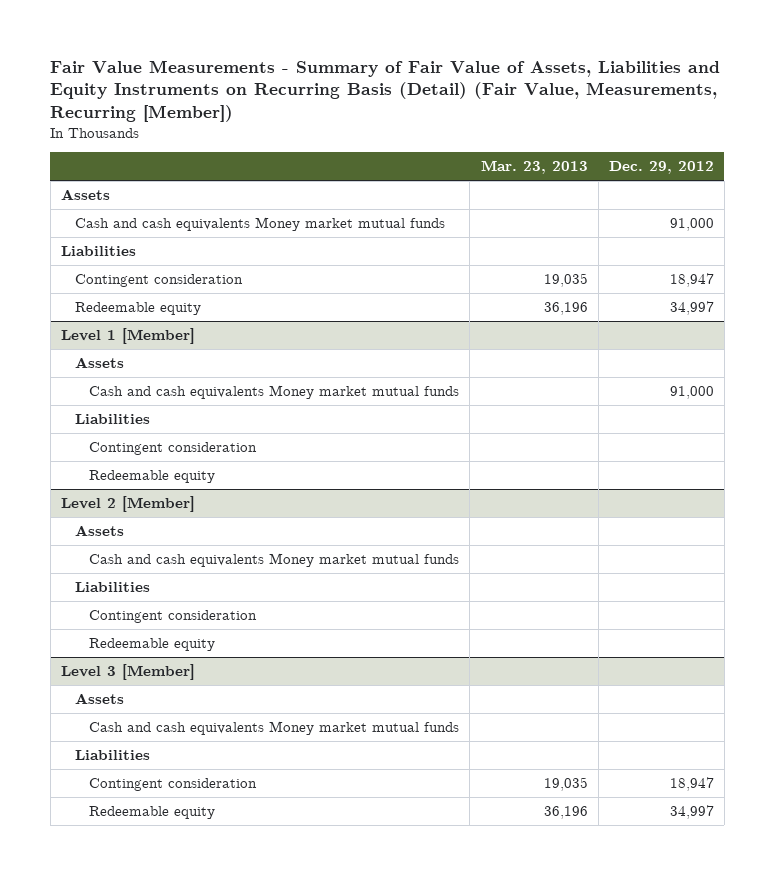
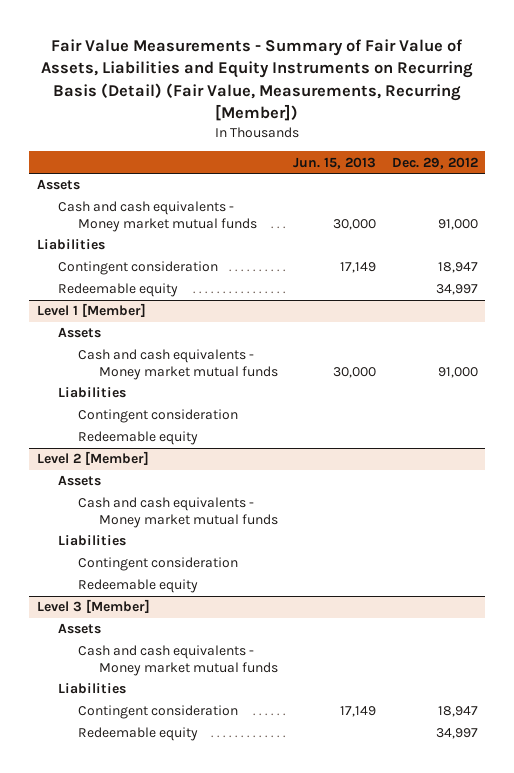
- | Mar. 23, 2013 | Dec. 29, 2012
+ | Jun. 15, 2013 | Dec. 29, 2012
- Cash and cash equivalents Money market mutual funds | | 91,000
+ Cash and cash equivalents - Money market mutual funds | 30,000 | 91,000
@ Level 1 [Member]
- Cash and cash equivalents Money market mutual funds | | 91,000
+ Cash and cash equivalents - Money market mutual funds | 30,000 | 91,000
@ Level 2 [Member]
- Cash and cash equivalents Money market mutual funds
+ Cash and cash equivalents - Money market mutual funds
@ Level 3 [Member]
- Cash and cash equivalents Money market mutual funds
+ Cash and cash equivalents - Money market mutual funds

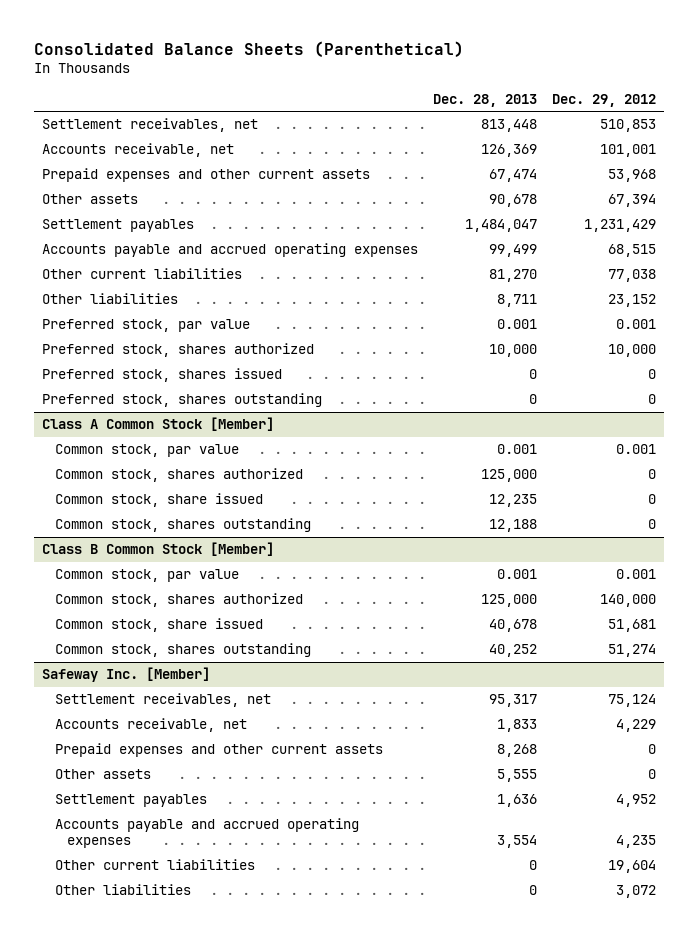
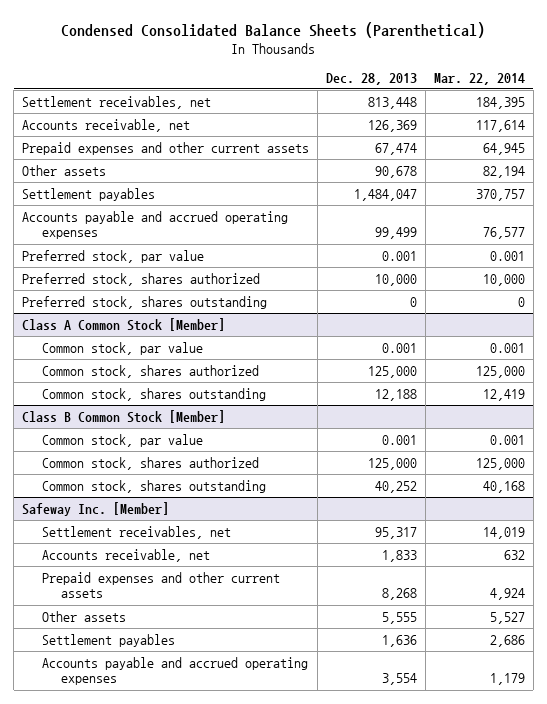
- Consolidated Balance Sheets (Parenthetical)
+ Condensed Consolidated Balance Sheets (Parenthetical)
- | Dec. 28, 2013 | Dec. 29, 2012
+ | Dec. 28, 2013 | Mar. 22, 2014
- Other current liabilities | 81,270 | 77,038
- Other liabilities | 8,711 | 23,152
- Preferred stock, shares issued | 0 | 0
@ Class A Common Stock [Member]
- Common stock, share issued | 12,235 | 0
@ Class B Common Stock [Member]
- Common stock, share issued | 40,678 | 51,681
@ Safeway Inc. [Member]
- Other current liabilities | 0 | 19,604
- Other liabilities | 0 | 3,072

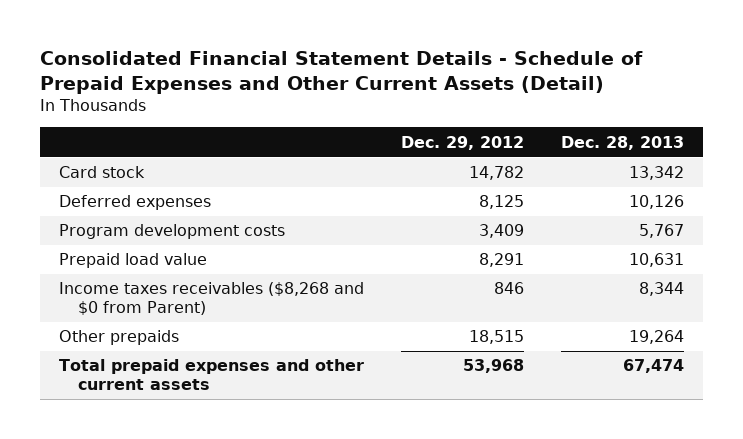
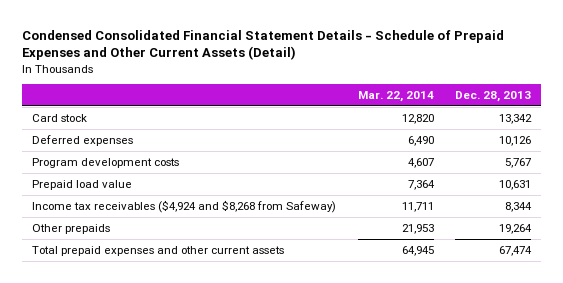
- Consolidated Financial Statement Details - Schedule of Prepaid Expenses and Other Current Assets (Detail)
+ Condensed Consolidated Financial Statement Details - Schedule of Prepaid Expenses and Other Current Assets (Detail)
- | Dec. 29, 2012 | Dec. 28, 2013
+ | Mar. 22, 2014 | Dec. 28, 2013
- Income taxes receivables ($8,268 and $0 from Parent) | 846 | 8,344
+ Income tax receivables ($4,924 and $8,268 from Safeway) | 11,711 | 8,344

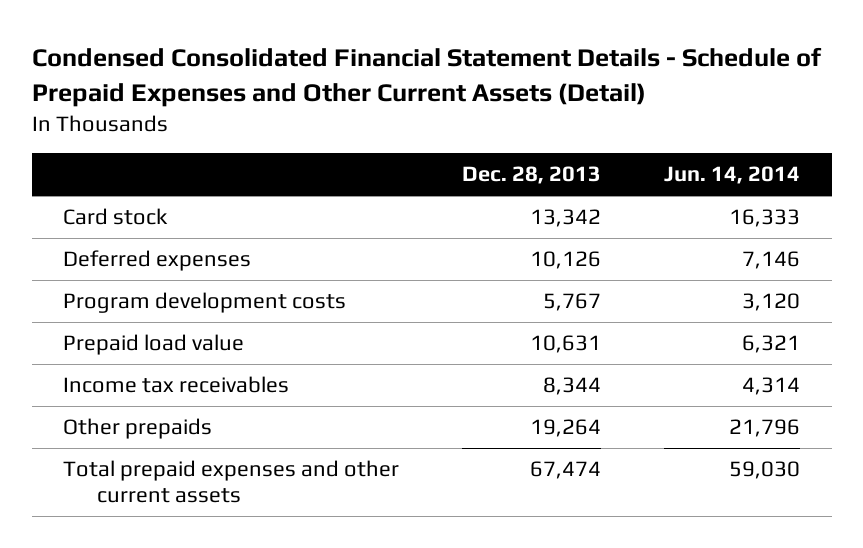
- | Mar. 22, 2014 | Dec. 28, 2013
+ | Dec. 28, 2013 | Jun. 14, 2014
- Income tax receivables ($4,924 and $8,268 from Safeway) | 11,711 | 8,344
+ Income tax receivables | 8,344 | 4,314

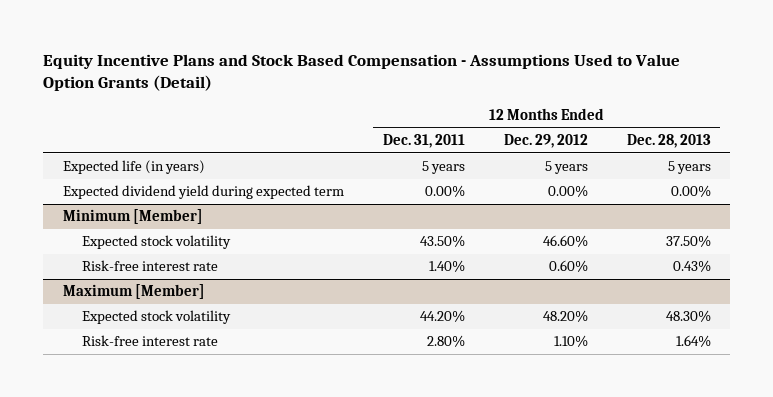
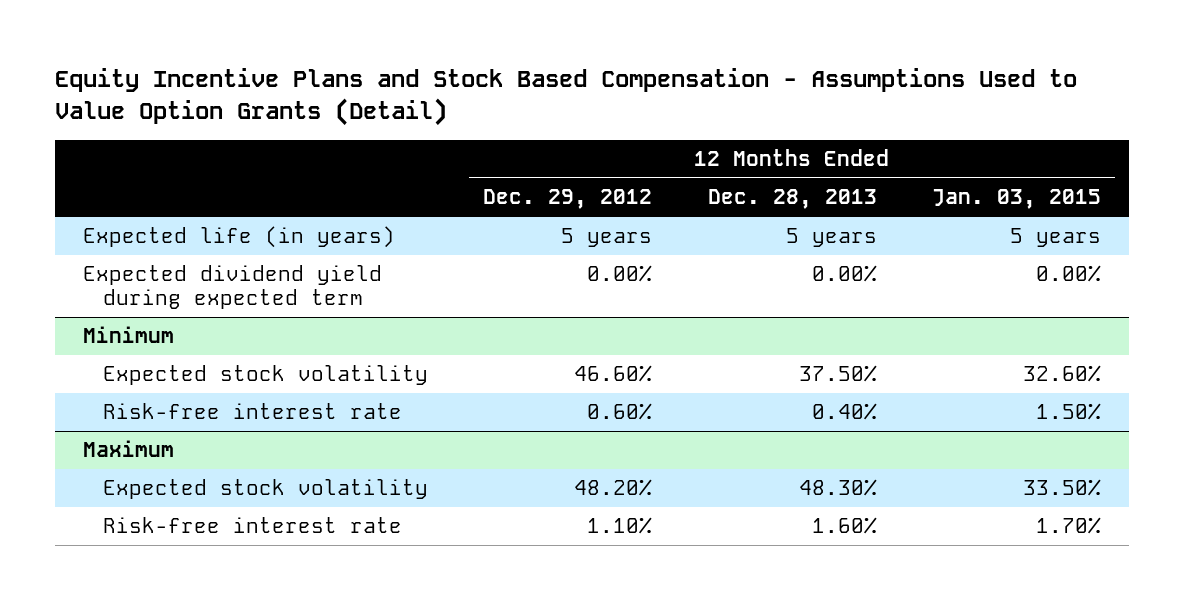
- | 12 Months Ended Dec. 31, 2011 | 12 Months Ended Dec. 29, 2012 | 12 Months Ended Dec. 28, 2013
+ | 12 Months Ended Dec. 29, 2012 | 12 Months Ended Dec. 28, 2013 | 12 Months Ended Jan. 03, 2015
- Minimum [Member]
+ Minimum
- Risk-free interest rate | 1.40% | 0.60% | 0.43%
- Maximum [Member]
+ Risk-free interest rate | 0.60% | 0.40% | 1.50%
+ Maximum
- Risk-free interest rate | 2.80% | 1.10% | 1.64%
+ Risk-free interest rate | 1.10% | 1.60% | 1.70%

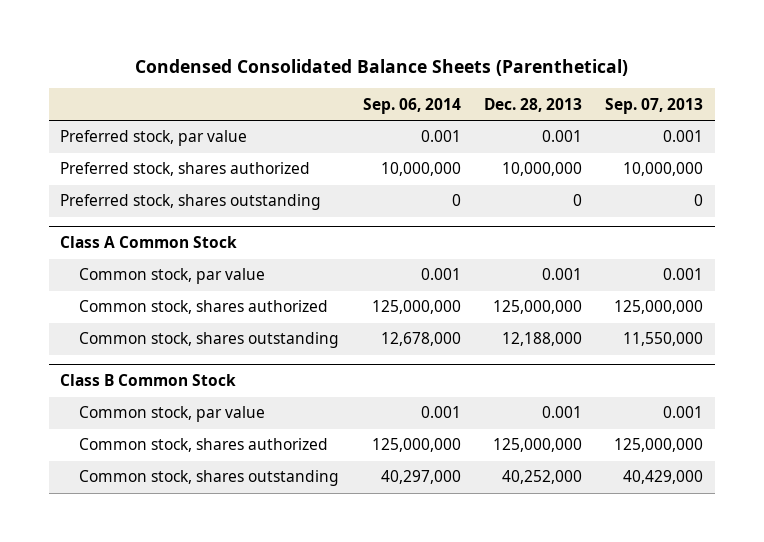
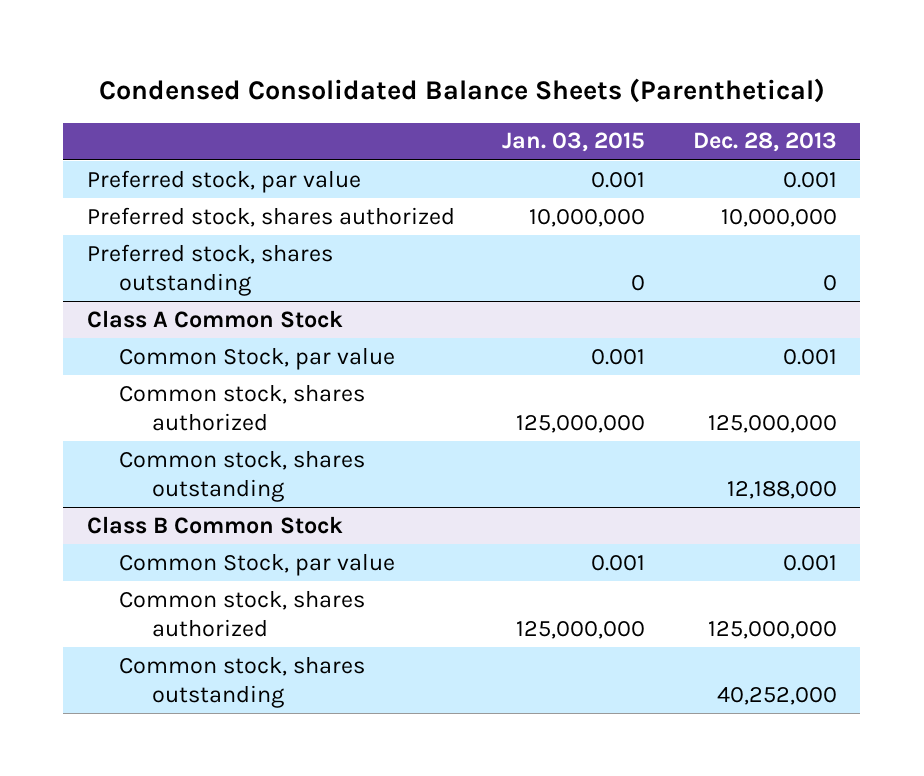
- | Sep. 06, 2014 | Dec. 28, 2013 | Sep. 07, 2013
+ | Jan. 03, 2015 | Dec. 28, 2013
@ Class A Common Stock
- Common stock, par value | 0.001 | 0.001 | 0.001
+ Common Stock, par value | 0.001 | 0.001
@ Class B Common Stock
- Common stock, par value | 0.001 | 0.001 | 0.001
+ Common Stock, par value | 0.001 | 0.001

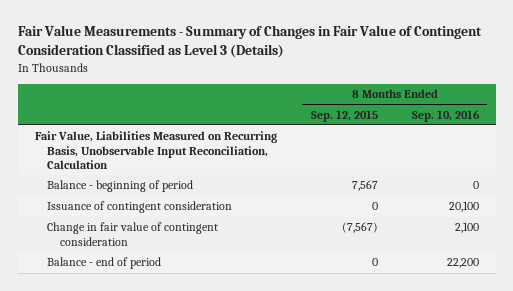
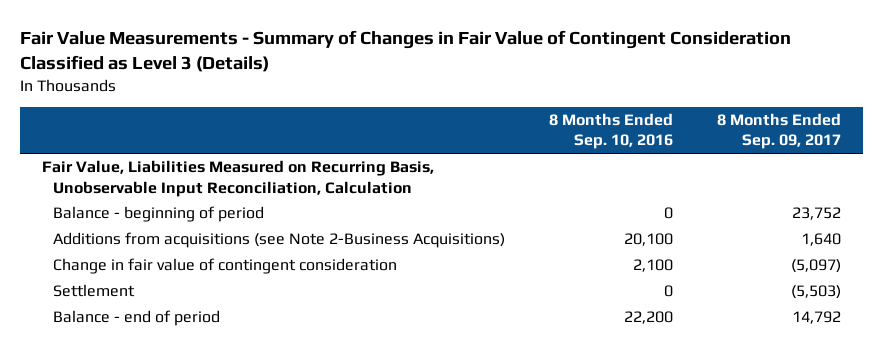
- | 8 Months Ended Sep. 12, 2015 | 8 Months Ended Sep. 10, 2016
+ | 8 Months Ended Sep. 10, 2016 | 8 Months Ended Sep. 09, 2017
- Issuance of contingent consideration | 0 | 20,100
+ Additions from acquisitions (see Note 2-Business Acquisitions) | 20,100 | 1,640
+ Settlement | 0 | (5,503)

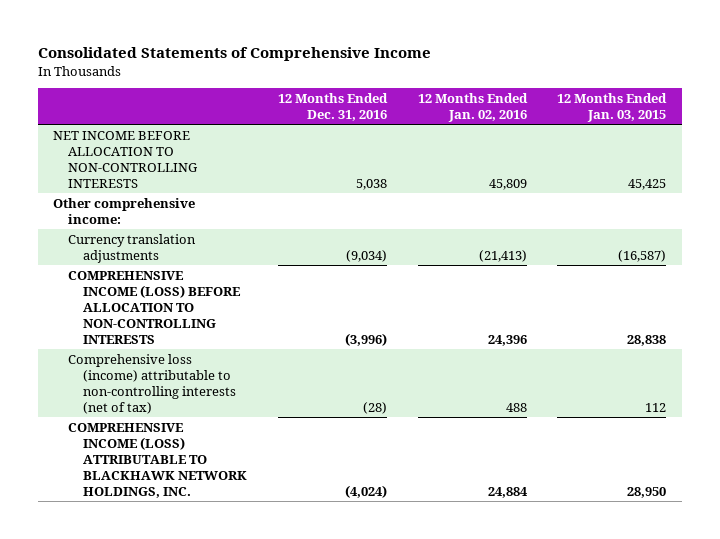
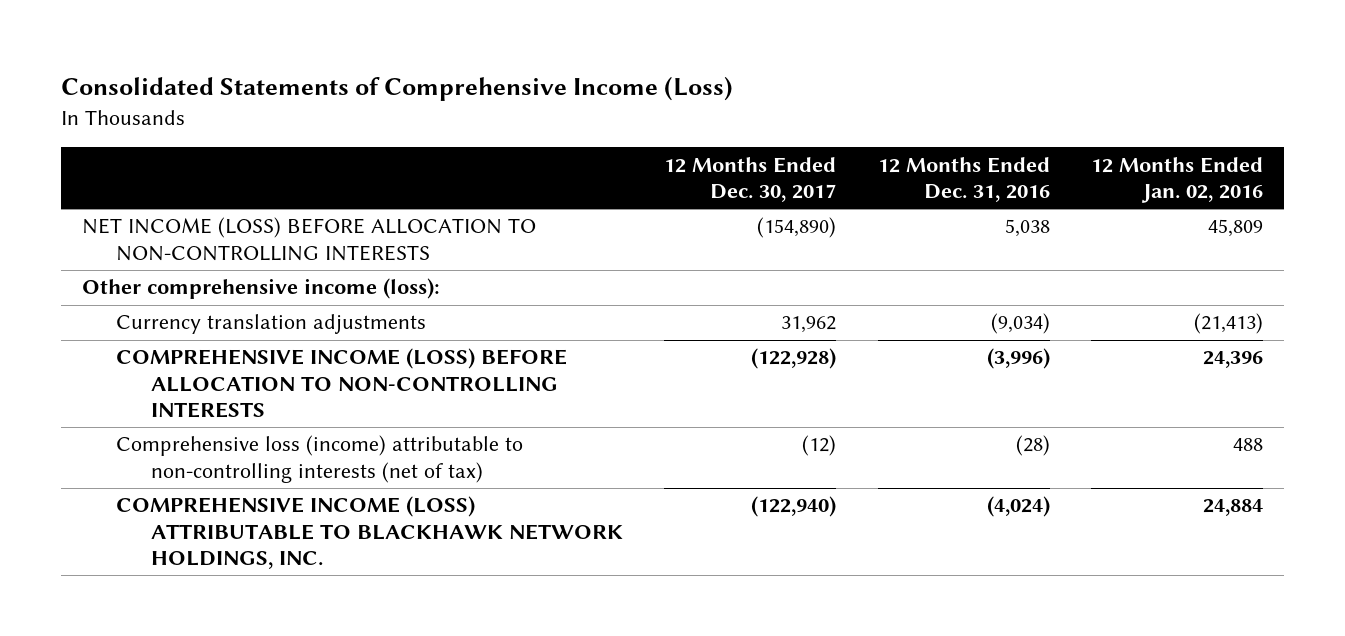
- Consolidated Statements of Comprehensive Income
+ Consolidated Statements of Comprehensive Income (Loss)
- | 12 Months Ended Dec. 31, 2016 | 12 Months Ended Jan. 02, 2016 | 12 Months Ended Jan. 03, 2015
+ | 12 Months Ended Dec. 30, 2017 | 12 Months Ended Dec. 31, 2016 | 12 Months Ended Jan. 02, 2016
- NET INCOME BEFORE ALLOCATION TO NON-CONTROLLING INTERESTS | 5,038 | 45,809 | 45,425
- Other comprehensive income:
+ NET INCOME (LOSS) BEFORE ALLOCATION TO NON-CONTROLLING INTERESTS | (154,890) | 5,038 | 45,809
+ Other comprehensive income (loss):

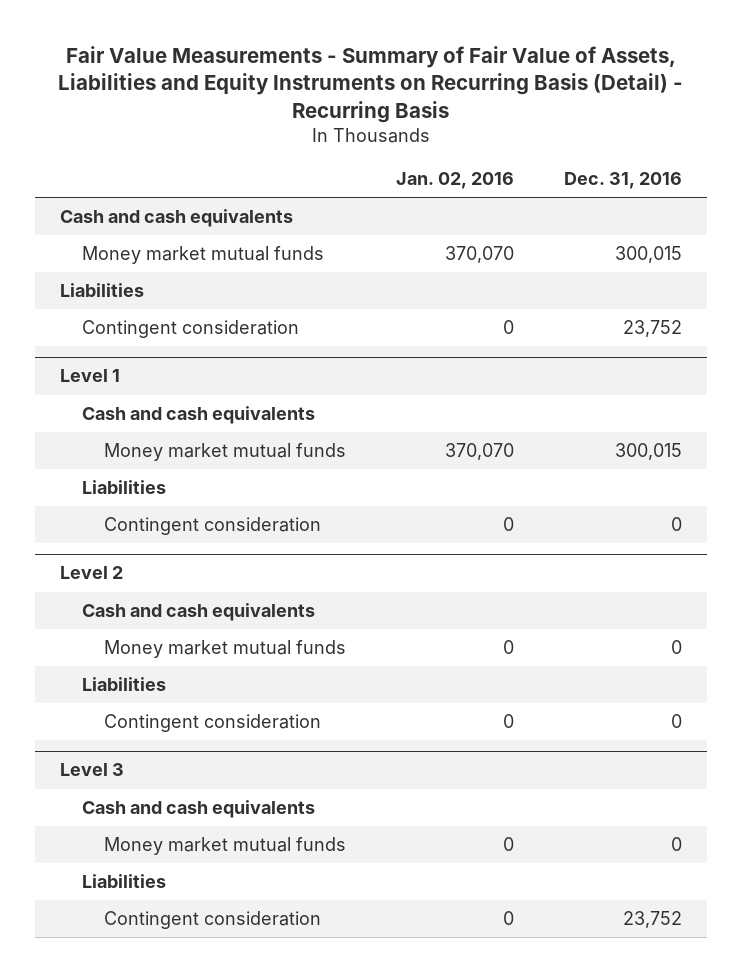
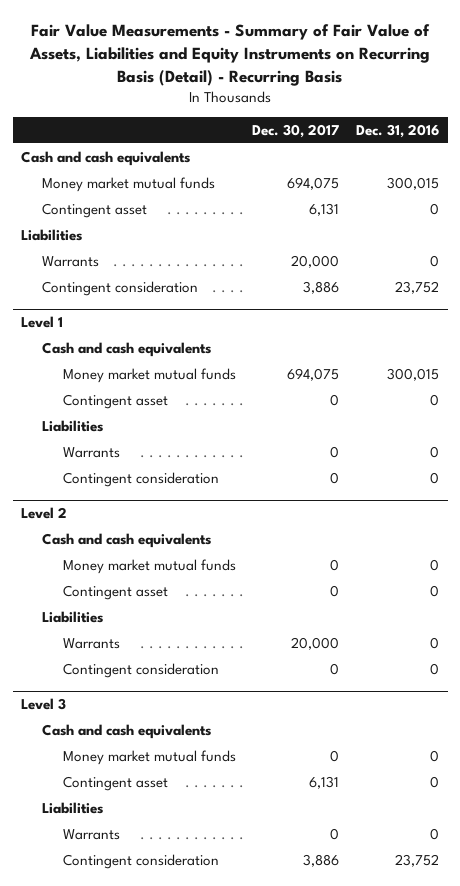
- | Jan. 02, 2016 | Dec. 31, 2016
+ | Dec. 30, 2017 | Dec. 31, 2016
+ Contingent asset | 6,131 | 0
+ Warrants | 20,000 | 0
@ Level 1
+ Contingent asset | 0 | 0
+ Warrants | 0 | 0
@ Level 2
+ Contingent asset | 0 | 0
+ Warrants | 20,000 | 0
@ Level 3
+ Contingent asset | 6,131 | 0
+ Warrants | 0 | 0

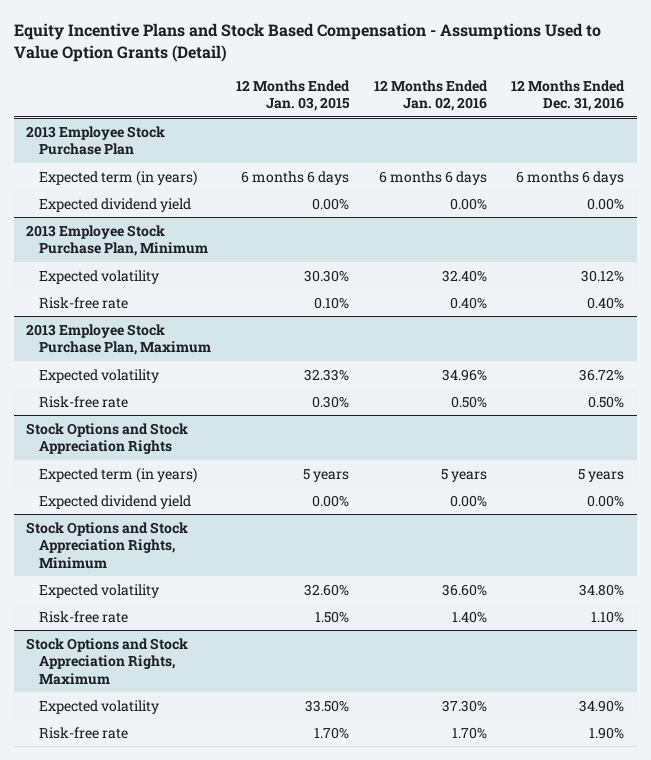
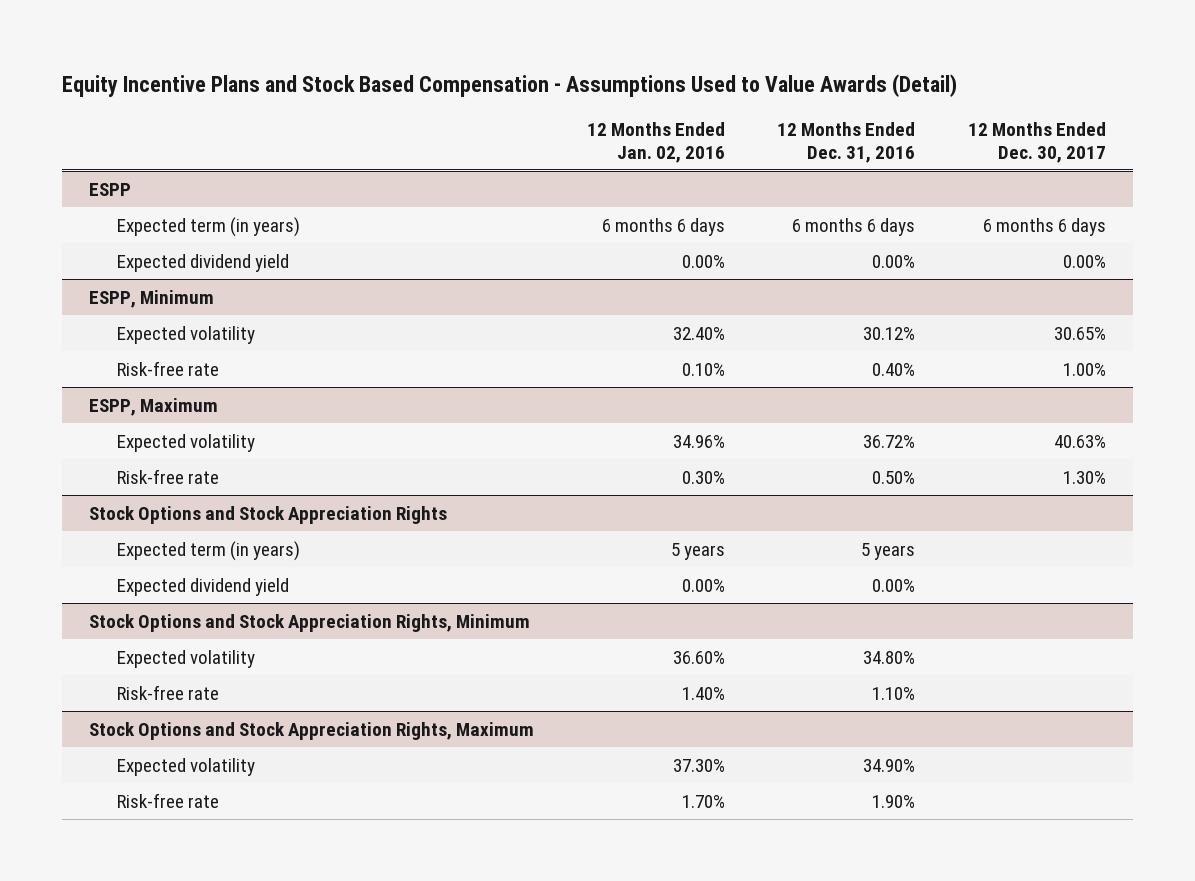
- Equity Incentive Plans and Stock Based Compensation - Assumptions Used to Value Option Grants (Detail)
+ Equity Incentive Plans and Stock Based Compensation - Assumptions Used to Value Awards (Detail)
- | 12 Months Ended Jan. 03, 2015 | 12 Months Ended Jan. 02, 2016 | 12 Months Ended Dec. 31, 2016
+ | 12 Months Ended Jan. 02, 2016 | 12 Months Ended Dec. 31, 2016 | 12 Months Ended Dec. 30, 2017
- 2013 Employee Stock Purchase Plan
+ ESPP
- 2013 Employee Stock Purchase Plan, Minimum
+ ESPP, Minimum
- Risk-free rate | 0.10% | 0.40% | 0.40%
- 2013 Employee Stock Purchase Plan, Maximum
+ Risk-free rate | 0.10% | 0.40% | 1.00%
+ ESPP, Maximum
- Risk-free rate | 0.30% | 0.50% | 0.50%
+ Risk-free rate | 0.30% | 0.50% | 1.30%

